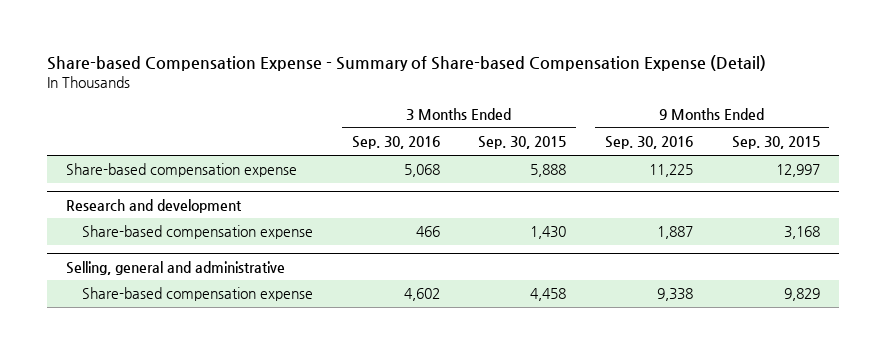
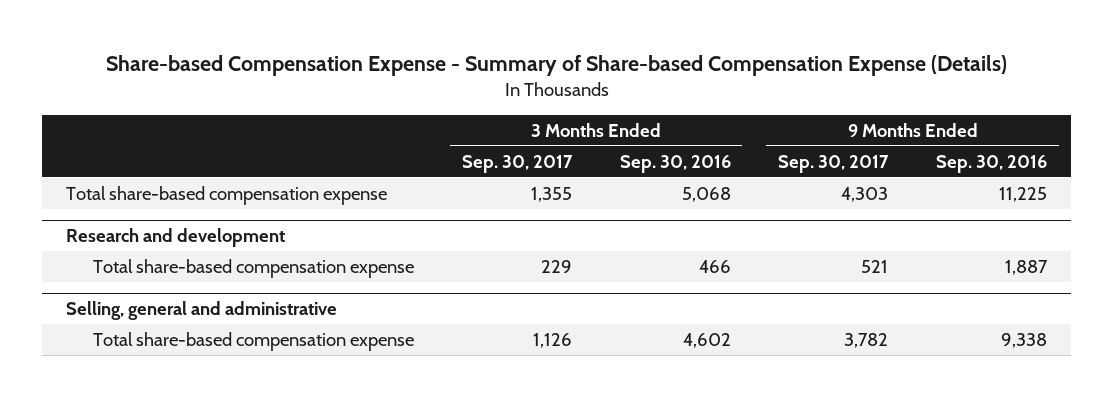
- Share-based Compensation Expense - Summary of Share-based Compensation Expense (Detail)
+ Share-based Compensation Expense - Summary of Share-based Compensation Expense (Details)
- | 3 Months Ended Sep. 30, 2016 | 3 Months Ended Sep. 30, 2015 | 9 Months Ended Sep. 30, 2016 | 9 Months Ended Sep. 30, 2015
+ | 3 Months Ended Sep. 30, 2017 | 3 Months Ended Sep. 30, 2016 | 9 Months Ended Sep. 30, 2017 | 9 Months Ended Sep. 30, 2016
- Share-based compensation expense | 5,068 | 5,888 | 11,225 | 12,997
+ Total share-based compensation expense | 1,355 | 5,068 | 4,303 | 11,225
@ Research and development
- Share-based compensation expense | 466 | 1,430 | 1,887 | 3,168
+ Total share-based compensation expense | 229 | 466 | 521 | 1,887
@ Selling, general and administrative
- Share-based compensation expense | 4,602 | 4,458 | 9,338 | 9,829
+ Total share-based compensation expense | 1,126 | 4,602 | 3,782 | 9,338

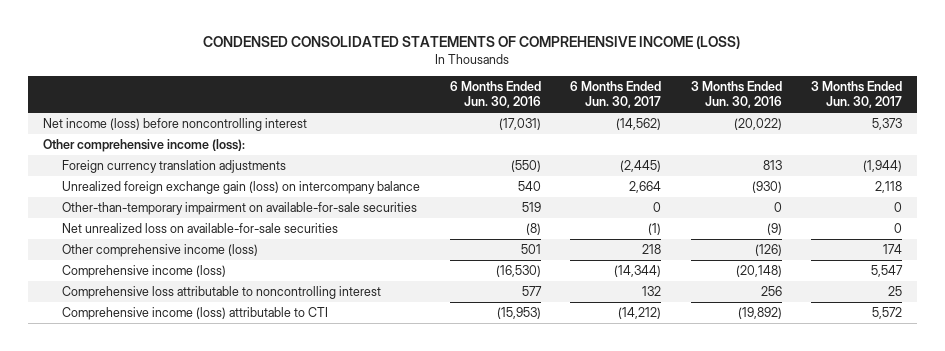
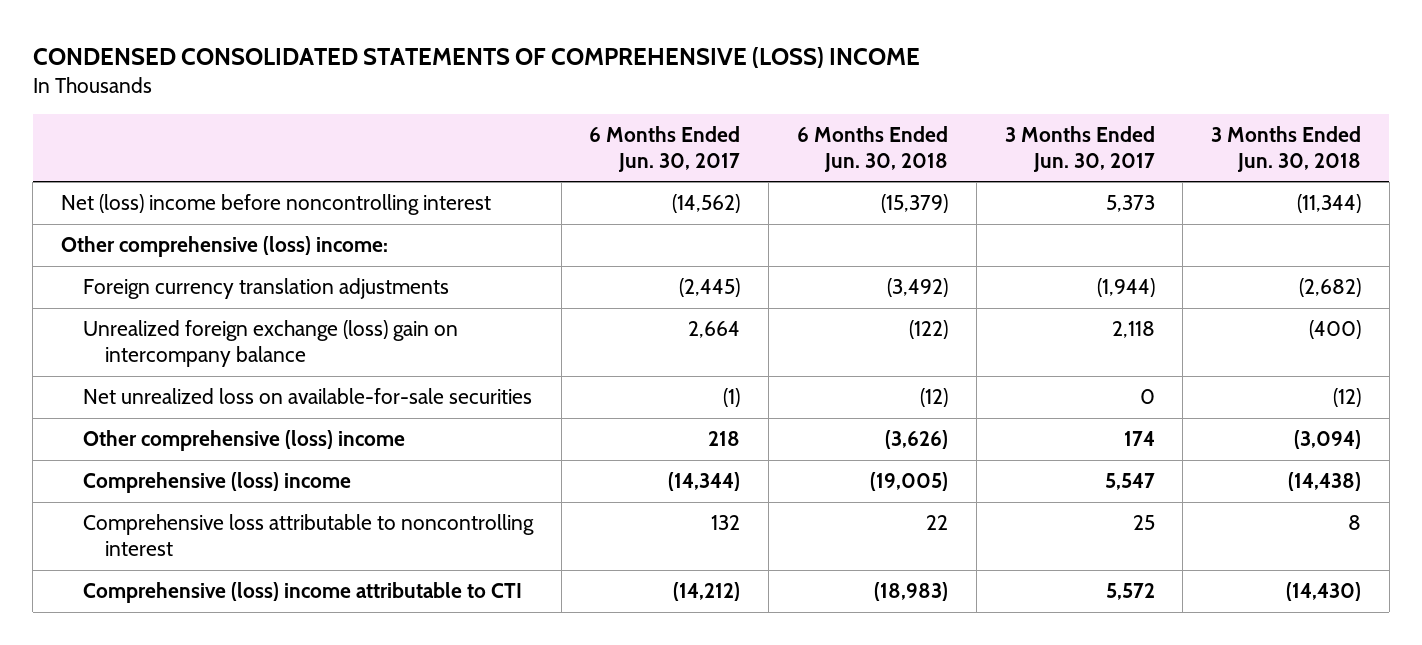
- CONDENSED CONSOLIDATED STATEMENTS OF COMPREHENSIVE INCOME (LOSS)
+ CONDENSED CONSOLIDATED STATEMENTS OF COMPREHENSIVE (LOSS) INCOME
- | 6 Months Ended Jun. 30, 2016 | 6 Months Ended Jun. 30, 2017 | 3 Months Ended Jun. 30, 2016 | 3 Months Ended Jun. 30, 2017
+ | 6 Months Ended Jun. 30, 2017 | 6 Months Ended Jun. 30, 2018 | 3 Months Ended Jun. 30, 2017 | 3 Months Ended Jun. 30, 2018
- Net income (loss) before noncontrolling interest | (17,031) | (14,562) | (20,022) | 5,373
- Other comprehensive income (loss):
+ Net (loss) income before noncontrolling interest | (14,562) | (15,379) | 5,373 | (11,344)
+ Other comprehensive (loss) income:
- Unrealized foreign exchange gain (loss) on intercompany balance | 540 | 2,664 | (930) | 2,118
- Other-than-temporary impairment on available-for-sale securities | 519 | 0 | 0 | 0
+ Unrealized foreign exchange (loss) gain on intercompany balance | 2,664 | (122) | 2,118 | (400)
- Other comprehensive income (loss) | 501 | 218 | (126) | 174
- Comprehensive income (loss) | (16,530) | (14,344) | (20,148) | 5,547
+ Other comprehensive (loss) income | 218 | (3,626) | 174 | (3,094)
+ Comprehensive (loss) income | (14,344) | (19,005) | 5,547 | (14,438)
- Comprehensive income (loss) attributable to CTI | (15,953) | (14,212) | (19,892) | 5,572
+ Comprehensive (loss) income attributable to CTI | (14,212) | (18,983) | 5,572 | (14,430)

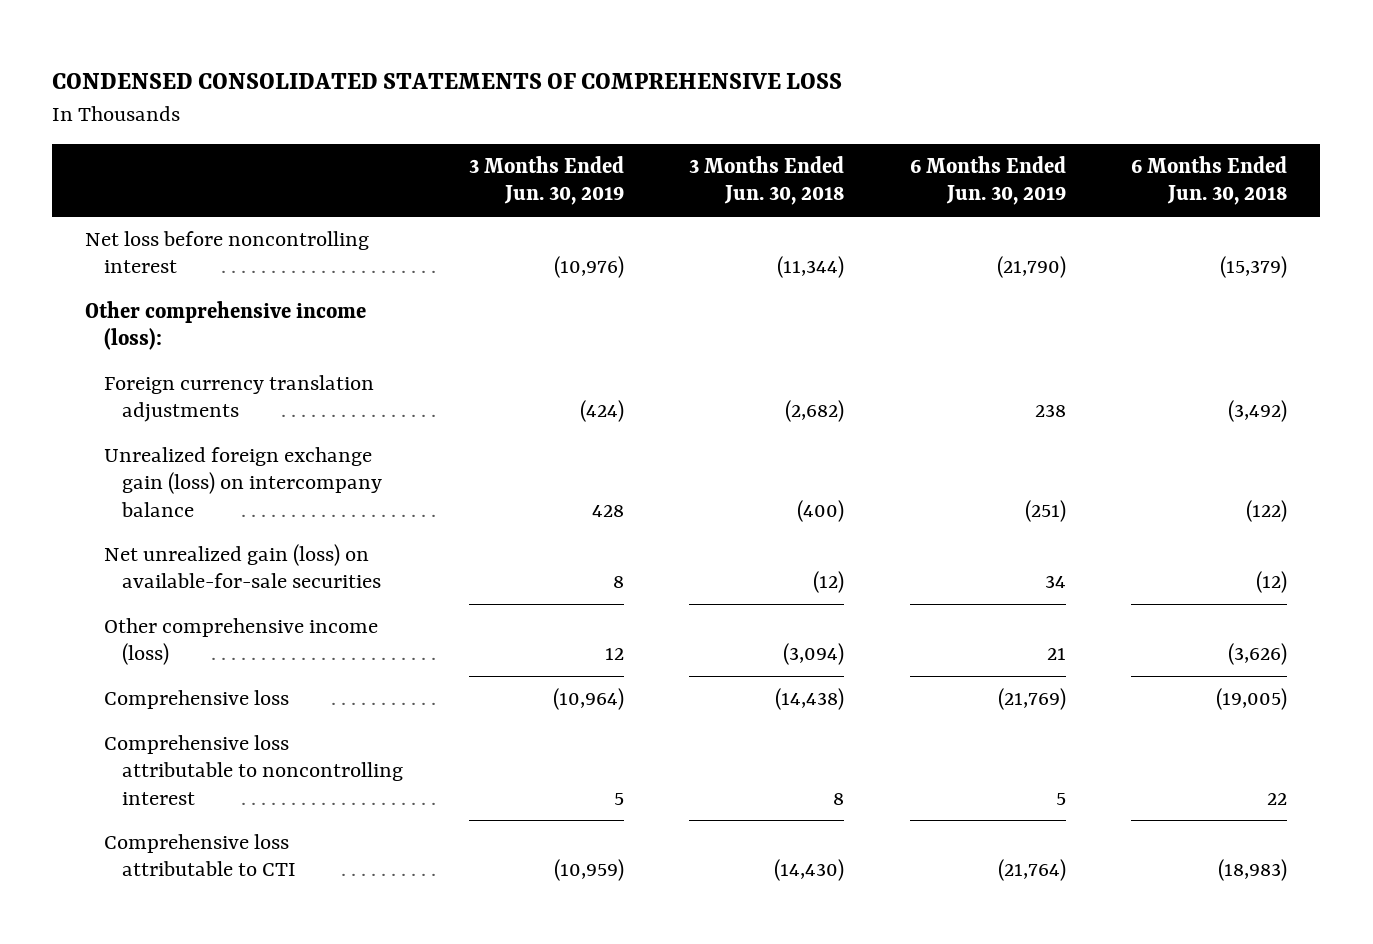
- CONDENSED CONSOLIDATED STATEMENTS OF COMPREHENSIVE (LOSS) INCOME
+ CONDENSED CONSOLIDATED STATEMENTS OF COMPREHENSIVE LOSS
- | 6 Months Ended Jun. 30, 2017 | 6 Months Ended Jun. 30, 2018 | 3 Months Ended Jun. 30, 2017 | 3 Months Ended Jun. 30, 2018
+ | 3 Months Ended Jun. 30, 2019 | 3 Months Ended Jun. 30, 2018 | 6 Months Ended Jun. 30, 2019 | 6 Months Ended Jun. 30, 2018
- Net (loss) income before noncontrolling interest | (14,562) | (15,379) | 5,373 | (11,344)
- Other comprehensive (loss) income:
+ Net loss before noncontrolling interest | (10,976) | (11,344) | (21,790) | (15,379)
+ Other comprehensive income (loss):
- Unrealized foreign exchange (loss) gain on intercompany balance | 2,664 | (122) | 2,118 | (400)
- Net unrealized loss on available-for-sale securities | (1) | (12) | 0 | (12)
- Other comprehensive (loss) income | 218 | (3,626) | 174 | (3,094)
- Comprehensive (loss) income | (14,344) | (19,005) | 5,547 | (14,438)
+ Unrealized foreign exchange gain (loss) on intercompany balance | 428 | (400) | (251) | (122)
+ Net unrealized gain (loss) on available-for-sale securities | 8 | (12) | 34 | (12)
+ Other comprehensive income (loss) | 12 | (3,094) | 21 | (3,626)
+ Comprehensive loss | (10,964) | (14,438) | (21,769) | (19,005)
- Comprehensive (loss) income attributable to CTI | (14,212) | (18,983) | 5,572 | (14,430)
+ Comprehensive loss attributable to CTI | (10,959) | (14,430) | (21,764) | (18,983)

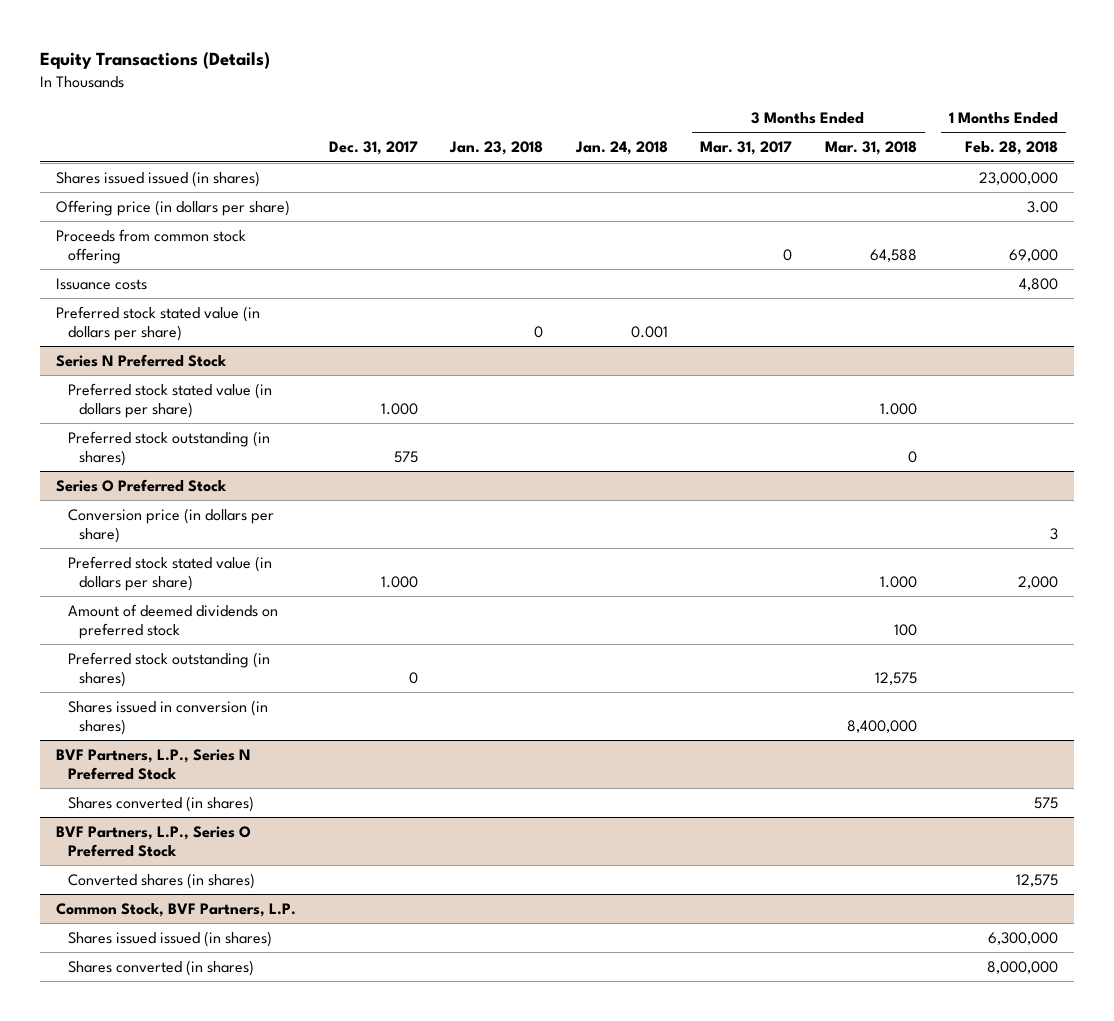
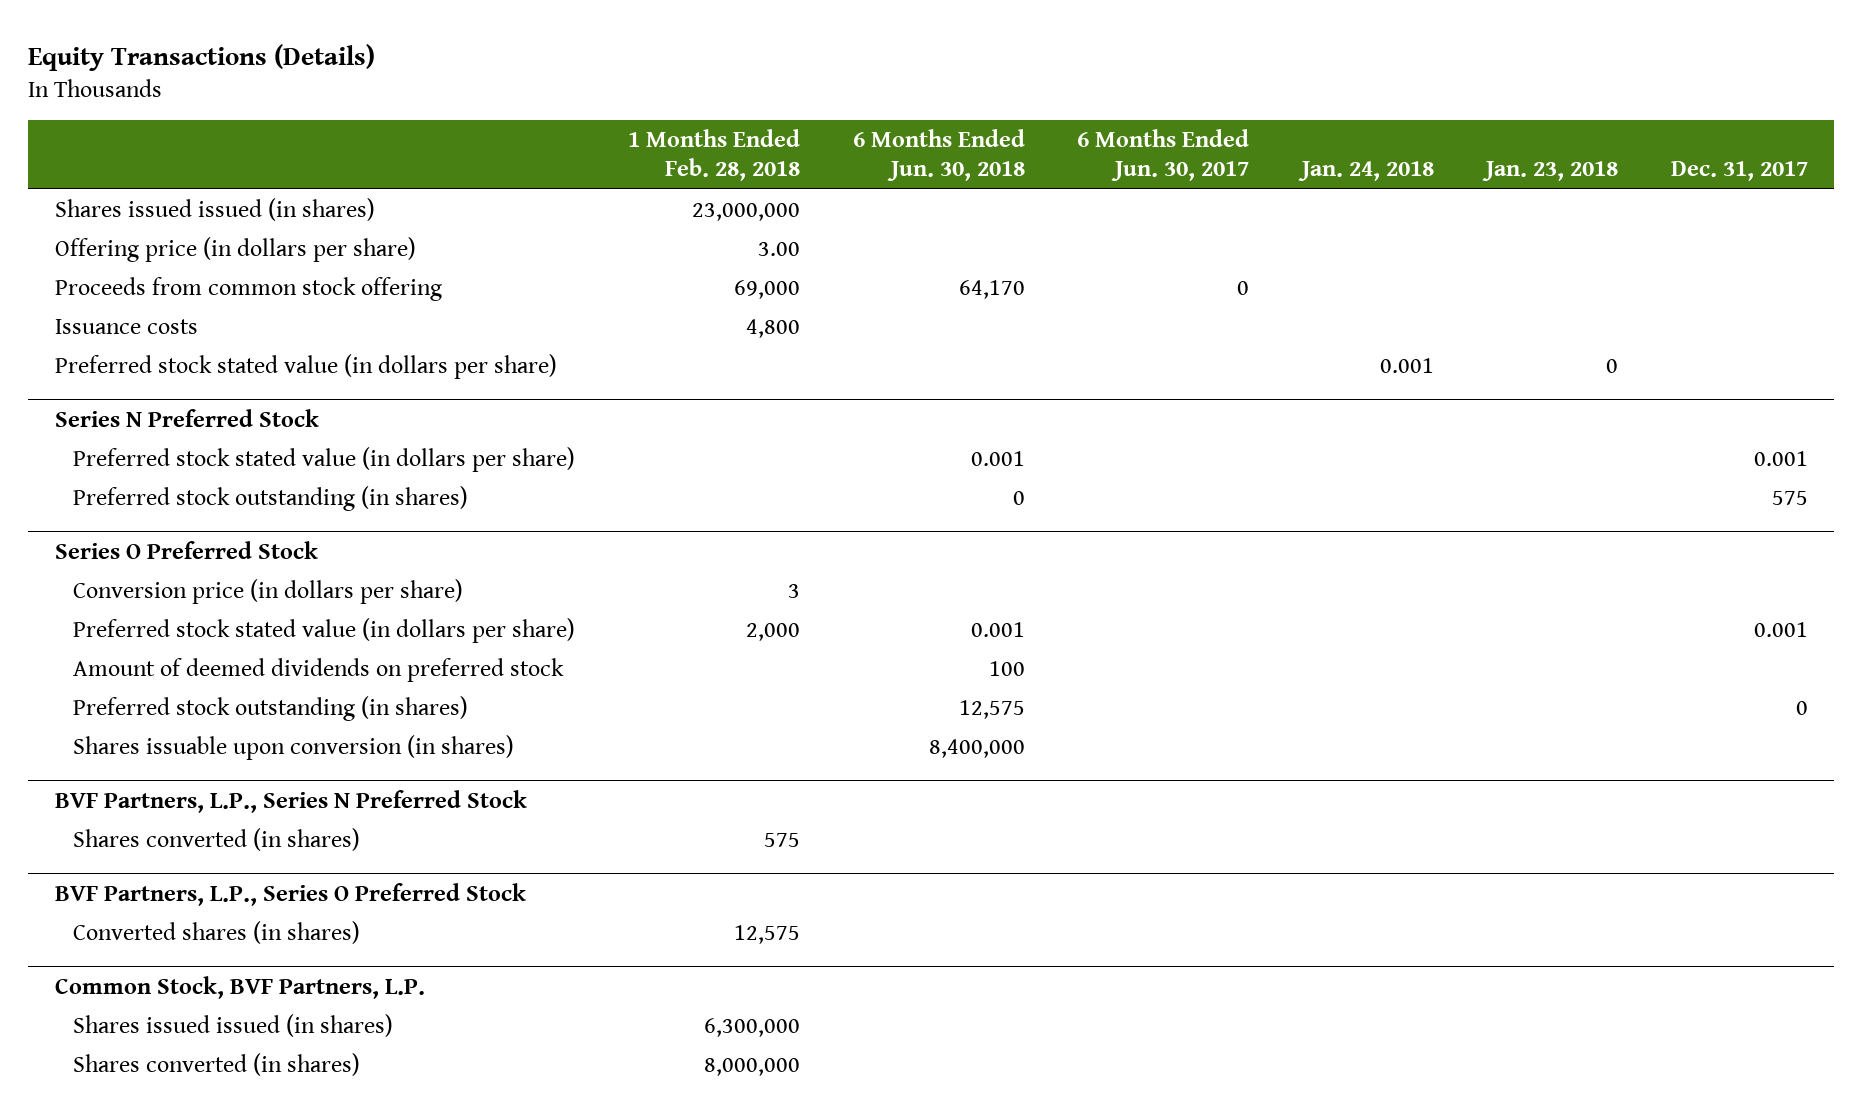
- | Dec. 31, 2017 | Jan. 23, 2018 | Jan. 24, 2018 | 3 Months Ended Mar. 31, 2017 | 3 Months Ended Mar. 31, 2018 | 1 Months Ended Feb. 28, 2018
+ | 1 Months Ended Feb. 28, 2018 | 6 Months Ended Jun. 30, 2018 | 6 Months Ended Jun. 30, 2017 | Jan. 24, 2018 | Jan. 23, 2018 | Dec. 31, 2017
@ Series N Preferred Stock
- Preferred stock stated value (in dollars per share) | 1.000 | | | | 1.000 |
+ Preferred stock stated value (in dollars per share) | | 0.001 | | | | 0.001
@ Series O Preferred Stock
- Preferred stock stated value (in dollars per share) | 1.000 | | | | 1.000 | 2,000
+ Preferred stock stated value (in dollars per share) | 2,000 | 0.001 | | | | 0.001
- Shares issued in conversion (in shares) | | | | | 8,400,000 |
+ Shares issuable upon conversion (in shares) | | 8,400,000 | | | |

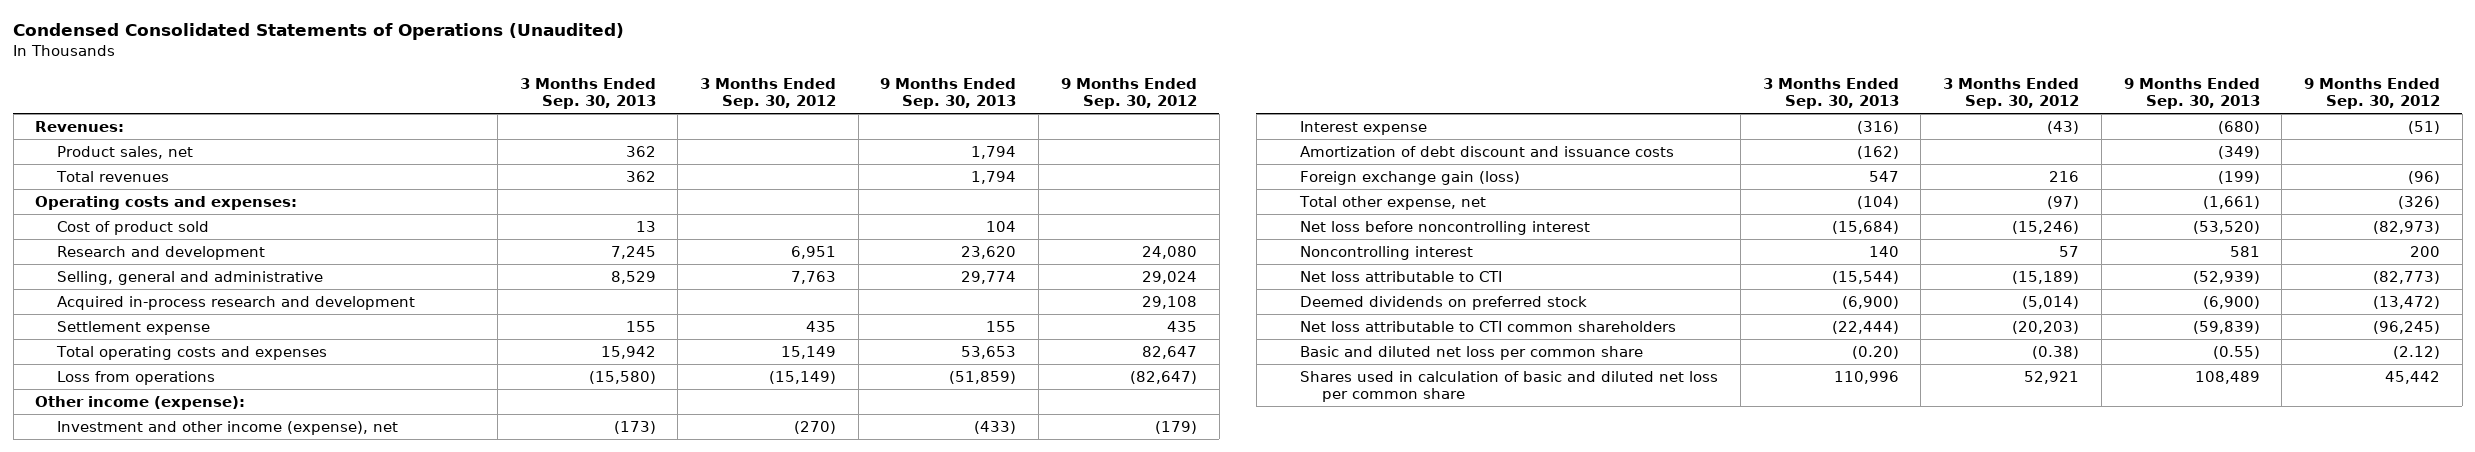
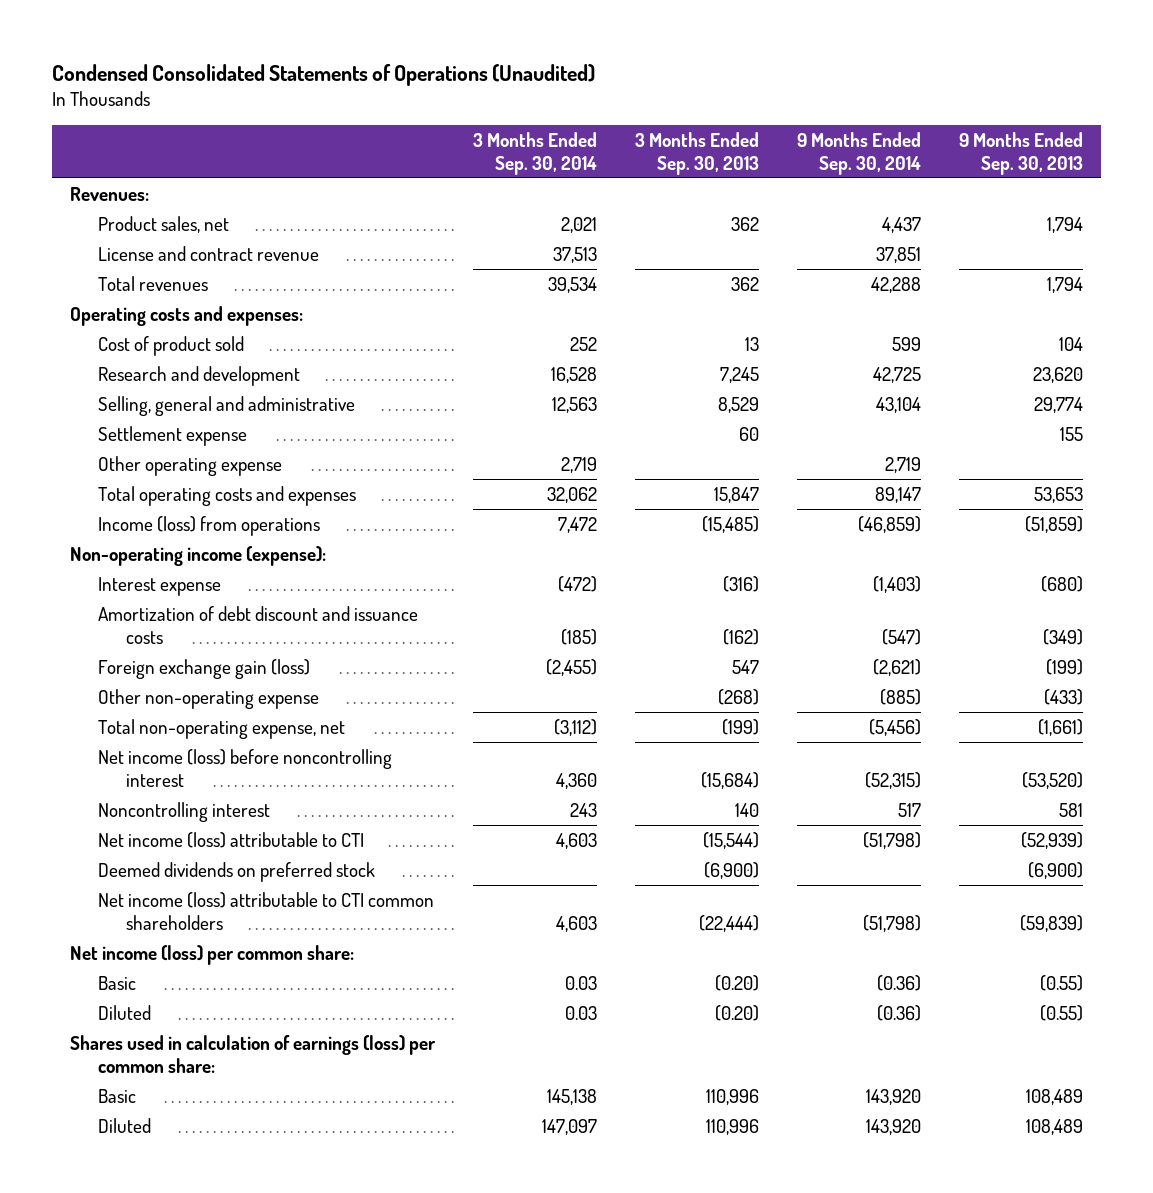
- | 3 Months Ended Sep. 30, 2013 | 3 Months Ended Sep. 30, 2012 | 9 Months Ended Sep. 30, 2013 | 9 Months Ended Sep. 30, 2012
+ | 3 Months Ended Sep. 30, 2014 | 3 Months Ended Sep. 30, 2013 | 9 Months Ended Sep. 30, 2014 | 9 Months Ended Sep. 30, 2013
+ License and contract revenue | 37,513 | | 37,851 |
- Acquired in-process research and development | | | | 29,108
- Settlement expense | 155 | 435 | 155 | 435
- Total operating costs and expenses | 15,942 | 15,149 | 53,653 | 82,647
- Loss from operations | (15,580) | (15,149) | (51,859) | (82,647)
- Other income (expense):
- Investment and other income (expense), net | (173) | (270) | (433) | (179)
+ Settlement expense | | 60 | | 155
+ Other operating expense | 2,719 | | 2,719 |
+ Total operating costs and expenses | 32,062 | 15,847 | 89,147 | 53,653
+ Income (loss) from operations | 7,472 | (15,485) | (46,859) | (51,859)
+ Non-operating income (expense):
- Total other expense, net | (104) | (97) | (1,661) | (326)
- Net loss before noncontrolling interest | (15,684) | (15,246) | (53,520) | (82,973)
+ Other non-operating expense | | (268) | (885) | (433)
+ Total non-operating expense, net | (3,112) | (199) | (5,456) | (1,661)
+ Net income (loss) before noncontrolling interest | 4,360 | (15,684) | (52,315) | (53,520)
- Net loss attributable to CTI | (15,544) | (15,189) | (52,939) | (82,773)
+ Net income (loss) attributable to CTI | 4,603 | (15,544) | (51,798) | (52,939)
- Net loss attributable to CTI common shareholders | (22,444) | (20,203) | (59,839) | (96,245)
- Basic and diluted net loss per common share | (0.20) | (0.38) | (0.55) | (2.12)
- Shares used in calculation of basic and diluted net loss per common share | 110,996 | 52,921 | 108,489 | 45,442
+ Net income (loss) attributable to CTI common shareholders | 4,603 | (22,444) | (51,798) | (59,839)
+ Net income (loss) per common share:
+ Basic | 0.03 | (0.20) | (0.36) | (0.55)
+ Diluted | 0.03 | (0.20) | (0.36) | (0.55)
+ Shares used in calculation of earnings (loss) per common share:
+ Basic | 145,138 | 110,996 | 143,920 | 108,489
+ Diluted | 147,097 | 110,996 | 143,920 | 108,489

